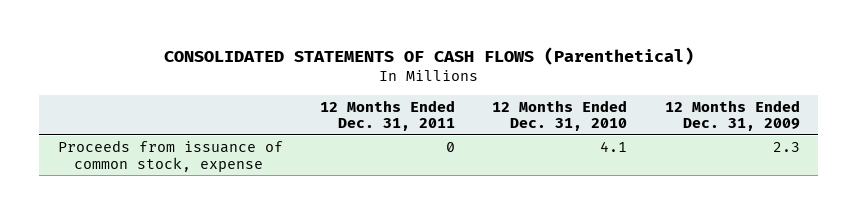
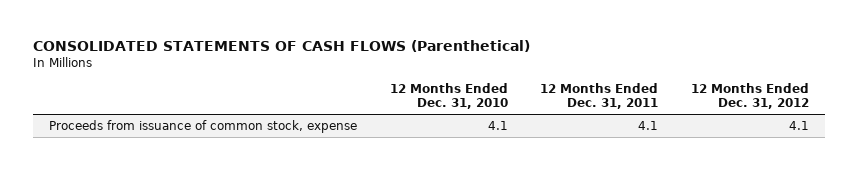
- | 12 Months Ended Dec. 31, 2011 | 12 Months Ended Dec. 31, 2010 | 12 Months Ended Dec. 31, 2009
+ | 12 Months Ended Dec. 31, 2010 | 12 Months Ended Dec. 31, 2011 | 12 Months Ended Dec. 31, 2012
- Proceeds from issuance of common stock, expense | 0 | 4.1 | 2.3
+ Proceeds from issuance of common stock, expense | 4.1 | 4.1 | 4.1

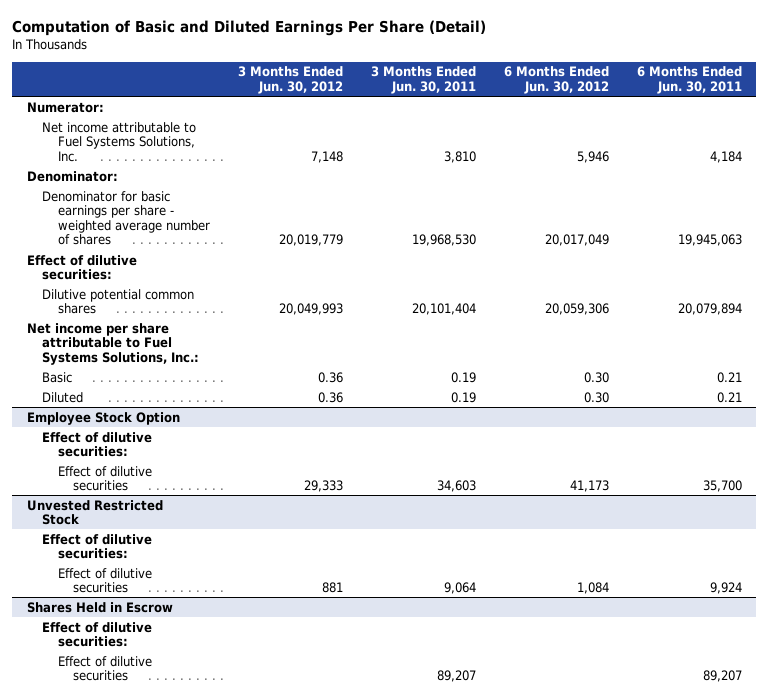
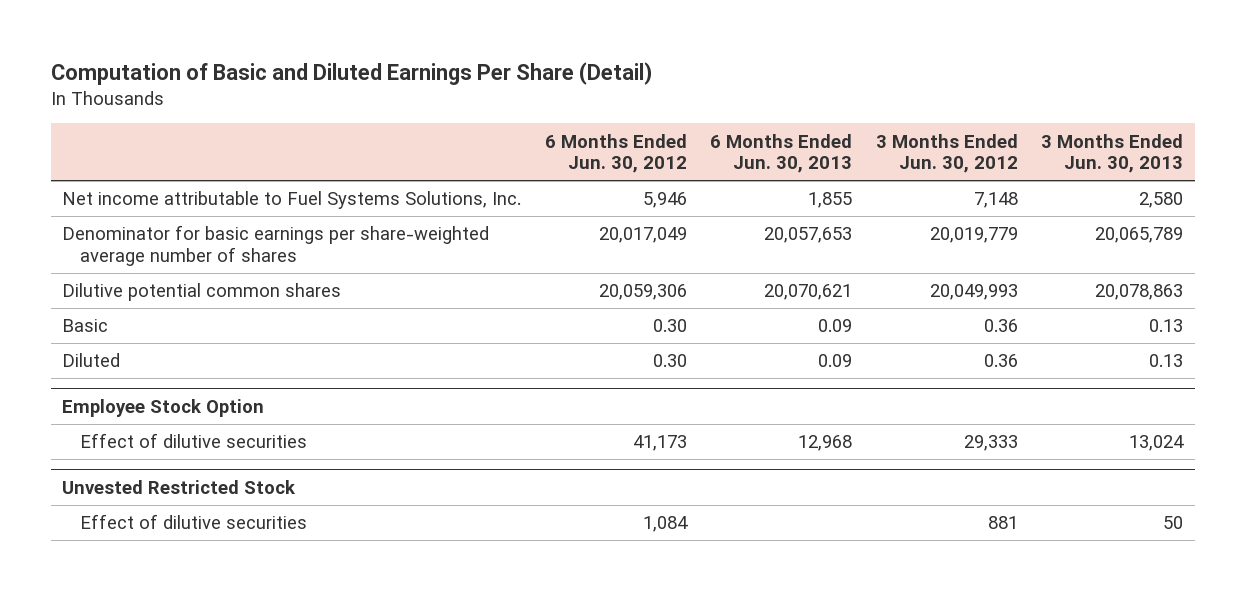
- | 3 Months Ended Jun. 30, 2012 | 3 Months Ended Jun. 30, 2011 | 6 Months Ended Jun. 30, 2012 | 6 Months Ended Jun. 30, 2011
+ | 6 Months Ended Jun. 30, 2012 | 6 Months Ended Jun. 30, 2013 | 3 Months Ended Jun. 30, 2012 | 3 Months Ended Jun. 30, 2013
- Numerator:
- Denominator:
- Denominator for basic earnings per share - weighted average number of shares | 20,019,779 | 19,968,530 | 20,017,049 | 19,945,063
- Effect of dilutive securities:
+ Denominator for basic earnings per share-weighted average number of shares | 20,017,049 | 20,057,653 | 20,019,779 | 20,065,789
- Net income per share attributable to Fuel Systems Solutions, Inc.:
@ Employee Stock Option
- Effect of dilutive securities:
@ Unvested Restricted Stock
- Effect of dilutive securities:
- Shares Held in Escrow
- Effect of dilutive securities:
- Effect of dilutive securities | | 89,207 | | 89,207

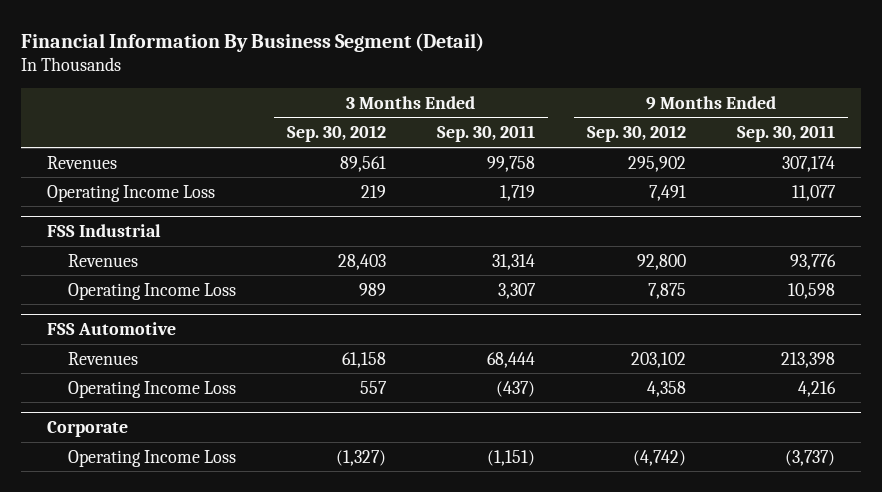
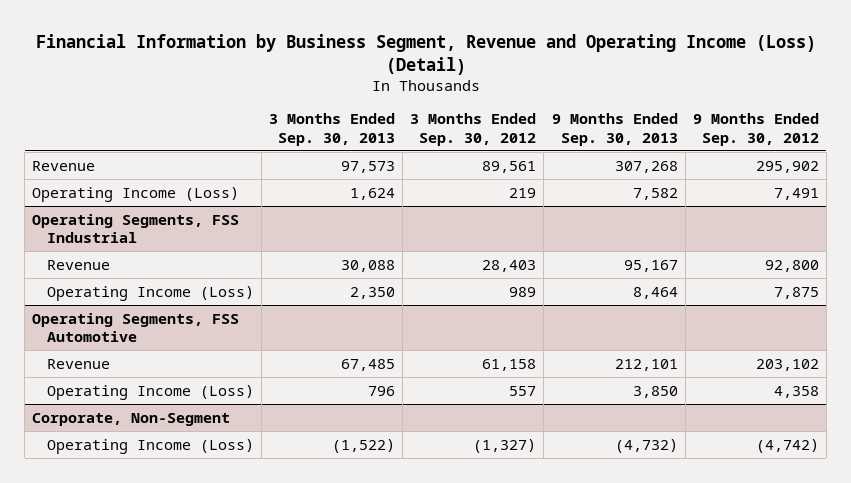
- Financial Information By Business Segment (Detail)
+ Financial Information by Business Segment, Revenue and Operating Income (Loss) (Detail)
- | 3 Months Ended Sep. 30, 2012 | 3 Months Ended Sep. 30, 2011 | 9 Months Ended Sep. 30, 2012 | 9 Months Ended Sep. 30, 2011
+ | 3 Months Ended Sep. 30, 2013 | 3 Months Ended Sep. 30, 2012 | 9 Months Ended Sep. 30, 2013 | 9 Months Ended Sep. 30, 2012
- Revenues | 89,561 | 99,758 | 295,902 | 307,174
- Operating Income Loss | 219 | 1,719 | 7,491 | 11,077
- FSS Industrial
- Revenues | 28,403 | 31,314 | 92,800 | 93,776
- Operating Income Loss | 989 | 3,307 | 7,875 | 10,598
- FSS Automotive
- Revenues | 61,158 | 68,444 | 203,102 | 213,398
- Operating Income Loss | 557 | (437) | 4,358 | 4,216
- Corporate
- Operating Income Loss | (1,327) | (1,151) | (4,742) | (3,737)
+ Revenue | 97,573 | 89,561 | 307,268 | 295,902
+ Operating Income (Loss) | 1,624 | 219 | 7,582 | 7,491
+ Operating Segments, FSS Industrial
+ Revenue | 30,088 | 28,403 | 95,167 | 92,800
+ Operating Income (Loss) | 2,350 | 989 | 8,464 | 7,875
+ Operating Segments, FSS Automotive
+ Revenue | 67,485 | 61,158 | 212,101 | 203,102
+ Operating Income (Loss) | 796 | 557 | 3,850 | 4,358
+ Corporate, Non-Segment
+ Operating Income (Loss) | (1,522) | (1,327) | (4,732) | (4,742)

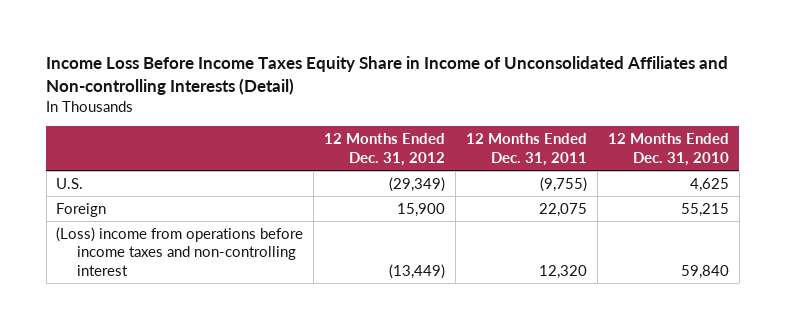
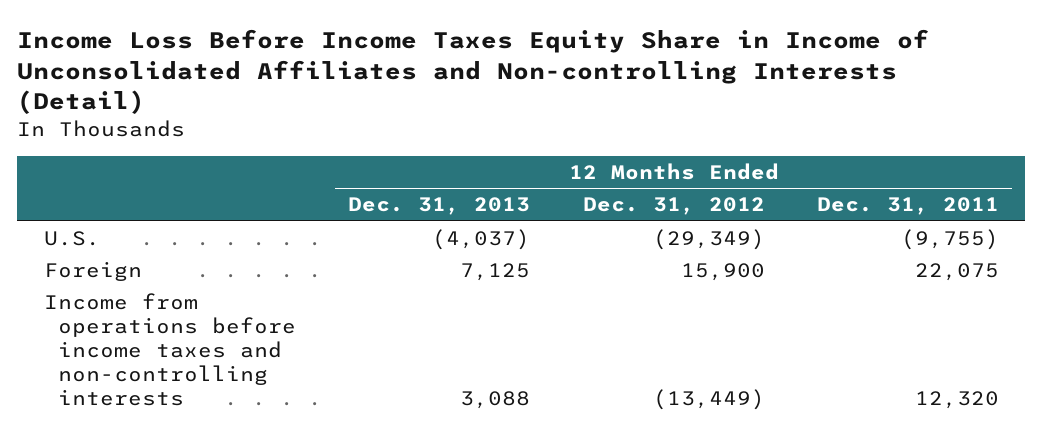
- | 12 Months Ended Dec. 31, 2012 | 12 Months Ended Dec. 31, 2011 | 12 Months Ended Dec. 31, 2010
+ | 12 Months Ended Dec. 31, 2013 | 12 Months Ended Dec. 31, 2012 | 12 Months Ended Dec. 31, 2011
- (Loss) income from operations before income taxes and non-controlling interest | (13,449) | 12,320 | 59,840
+ Income from operations before income taxes and non-controlling interests | 3,088 | (13,449) | 12,320

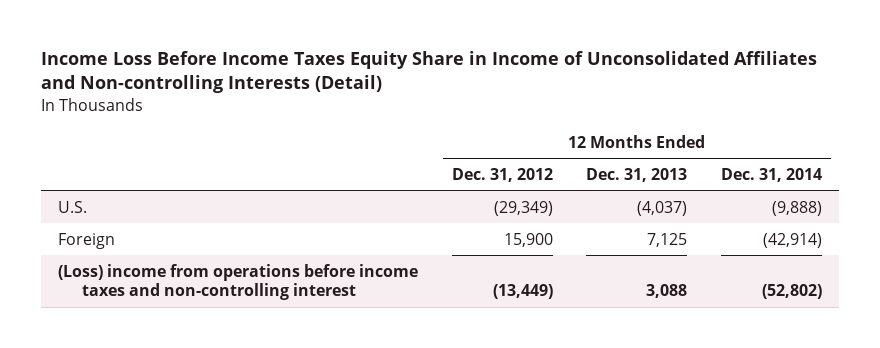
- | 12 Months Ended Dec. 31, 2013 | 12 Months Ended Dec. 31, 2012 | 12 Months Ended Dec. 31, 2011
+ | 12 Months Ended Dec. 31, 2012 | 12 Months Ended Dec. 31, 2013 | 12 Months Ended Dec. 31, 2014
- Income from operations before income taxes and non-controlling interests | 3,088 | (13,449) | 12,320
+ (Loss) income from operations before income taxes and non-controlling interest | (13,449) | 3,088 | (52,802)

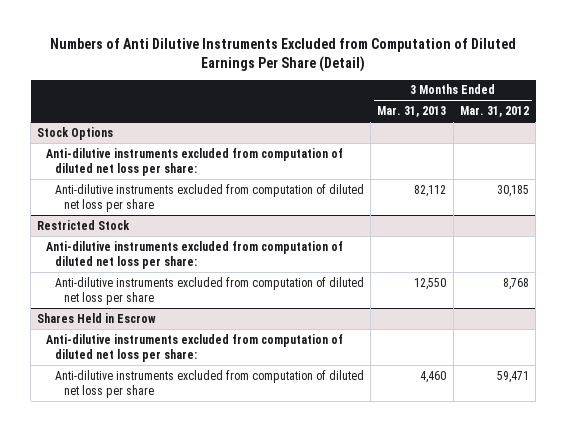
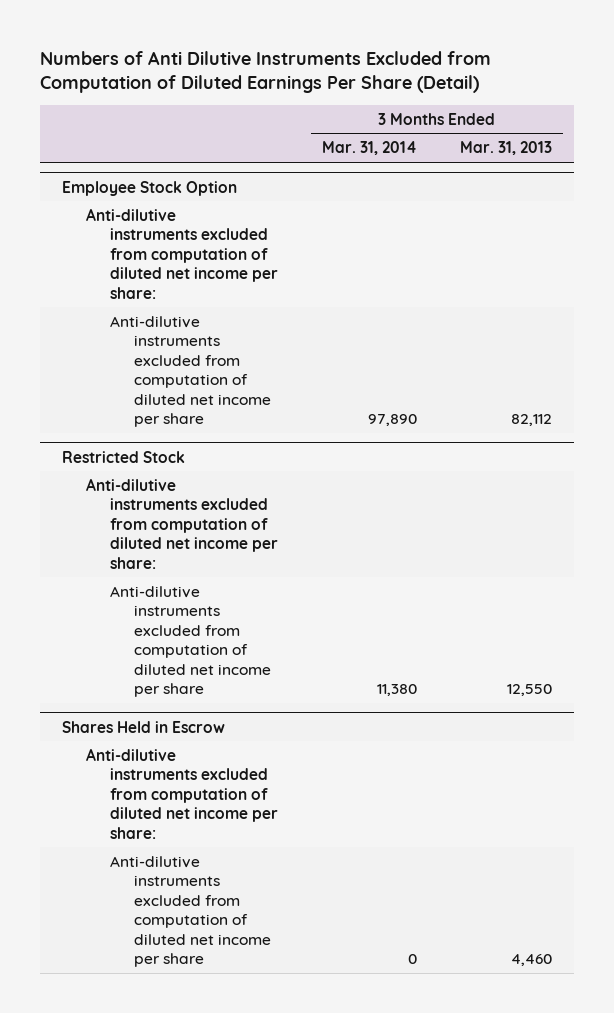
- | 3 Months Ended Mar. 31, 2013 | 3 Months Ended Mar. 31, 2012
+ | 3 Months Ended Mar. 31, 2014 | 3 Months Ended Mar. 31, 2013
- Stock Options
- Anti-dilutive instruments excluded from computation of diluted net loss per share:
- Anti-dilutive instruments excluded from computation of diluted net loss per share | 82,112 | 30,185
+ Employee Stock Option
+ Anti-dilutive instruments excluded from computation of diluted net income per share:
+ Anti-dilutive instruments excluded from computation of diluted net income per share | 97,890 | 82,112
@ Restricted Stock
- Anti-dilutive instruments excluded from computation of diluted net loss per share:
- Anti-dilutive instruments excluded from computation of diluted net loss per share | 12,550 | 8,768
+ Anti-dilutive instruments excluded from computation of diluted net income per share:
+ Anti-dilutive instruments excluded from computation of diluted net income per share | 11,380 | 12,550
@ Shares Held in Escrow
- Anti-dilutive instruments excluded from computation of diluted net loss per share:
- Anti-dilutive instruments excluded from computation of diluted net loss per share | 4,460 | 59,471
+ Anti-dilutive instruments excluded from computation of diluted net income per share:
+ Anti-dilutive instruments excluded from computation of diluted net income per share | 0 | 4,460

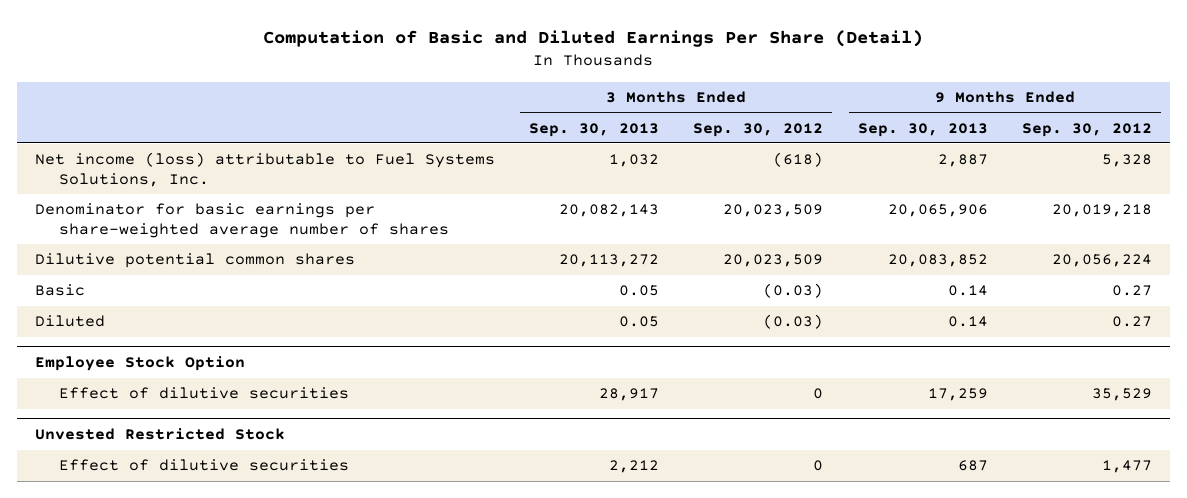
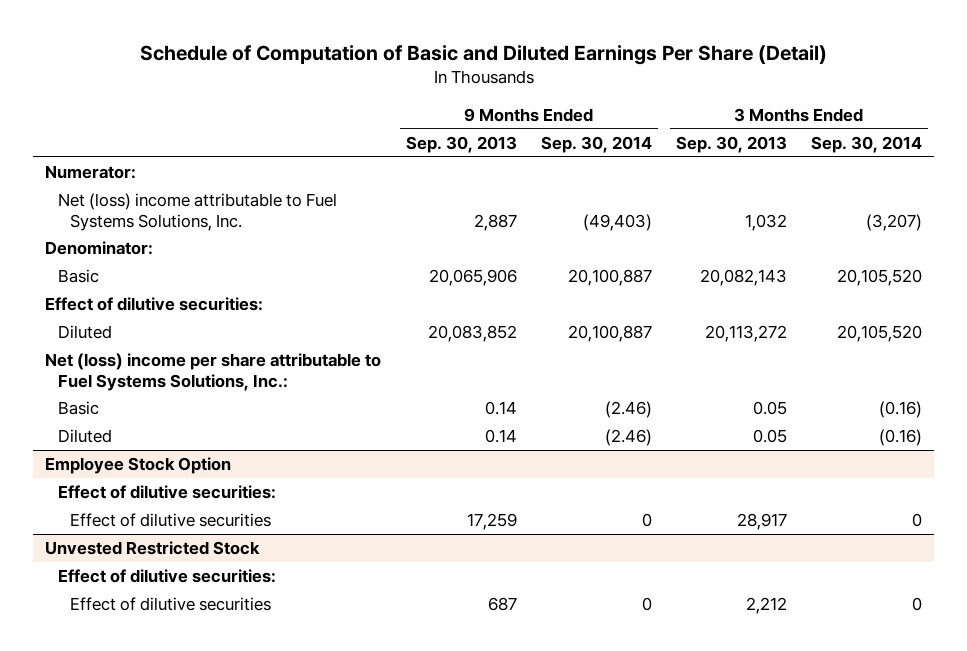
- Computation of Basic and Diluted Earnings Per Share (Detail)
+ Schedule of Computation of Basic and Diluted Earnings Per Share (Detail)
- | 3 Months Ended Sep. 30, 2013 | 3 Months Ended Sep. 30, 2012 | 9 Months Ended Sep. 30, 2013 | 9 Months Ended Sep. 30, 2012
+ | 9 Months Ended Sep. 30, 2013 | 9 Months Ended Sep. 30, 2014 | 3 Months Ended Sep. 30, 2013 | 3 Months Ended Sep. 30, 2014
- Net income (loss) attributable to Fuel Systems Solutions, Inc. | 1,032 | (618) | 2,887 | 5,328
- Denominator for basic earnings per share-weighted average number of shares | 20,082,143 | 20,023,509 | 20,065,906 | 20,019,218
- Dilutive potential common shares | 20,113,272 | 20,023,509 | 20,083,852 | 20,056,224
+ Numerator:
+ Net (loss) income attributable to Fuel Systems Solutions, Inc. | 2,887 | (49,403) | 1,032 | (3,207)
+ Denominator:
+ Basic | 20,065,906 | 20,100,887 | 20,082,143 | 20,105,520
+ Effect of dilutive securities:
+ Diluted | 20,083,852 | 20,100,887 | 20,113,272 | 20,105,520
+ Net (loss) income per share attributable to Fuel Systems Solutions, Inc.:
@ Employee Stock Option
+ Effect of dilutive securities:
@ Unvested Restricted Stock
+ Effect of dilutive securities:

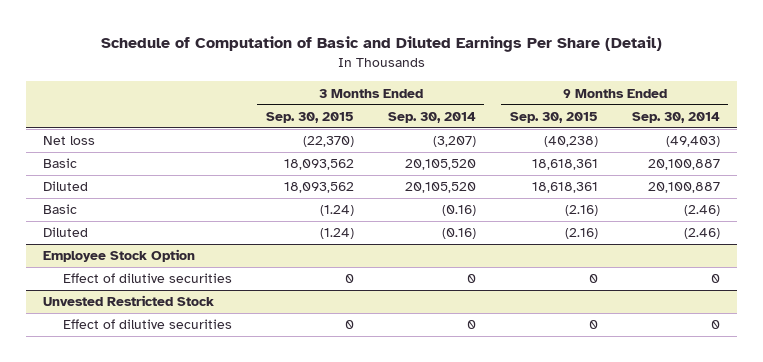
- | 9 Months Ended Sep. 30, 2013 | 9 Months Ended Sep. 30, 2014 | 3 Months Ended Sep. 30, 2013 | 3 Months Ended Sep. 30, 2014
+ | 3 Months Ended Sep. 30, 2015 | 3 Months Ended Sep. 30, 2014 | 9 Months Ended Sep. 30, 2015 | 9 Months Ended Sep. 30, 2014
- Numerator:
- Net (loss) income attributable to Fuel Systems Solutions, Inc. | 2,887 | (49,403) | 1,032 | (3,207)
- Denominator:
+ Net loss | (22,370) | (3,207) | (40,238) | (49,403)
- Effect of dilutive securities:
- Net (loss) income per share attributable to Fuel Systems Solutions, Inc.:
@ Employee Stock Option
- Effect of dilutive securities:
@ Unvested Restricted Stock
- Effect of dilutive securities:

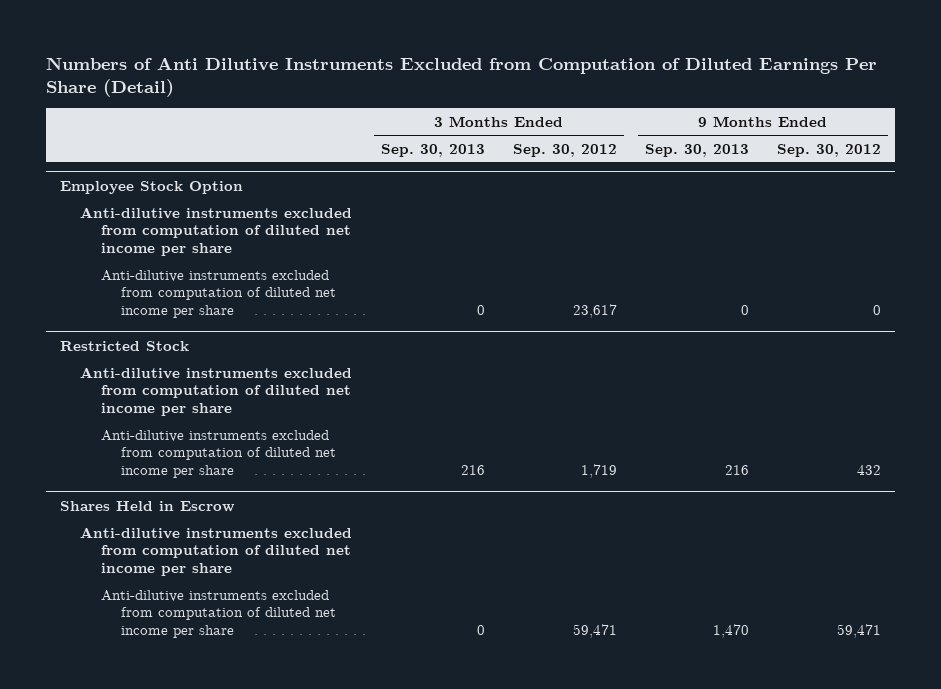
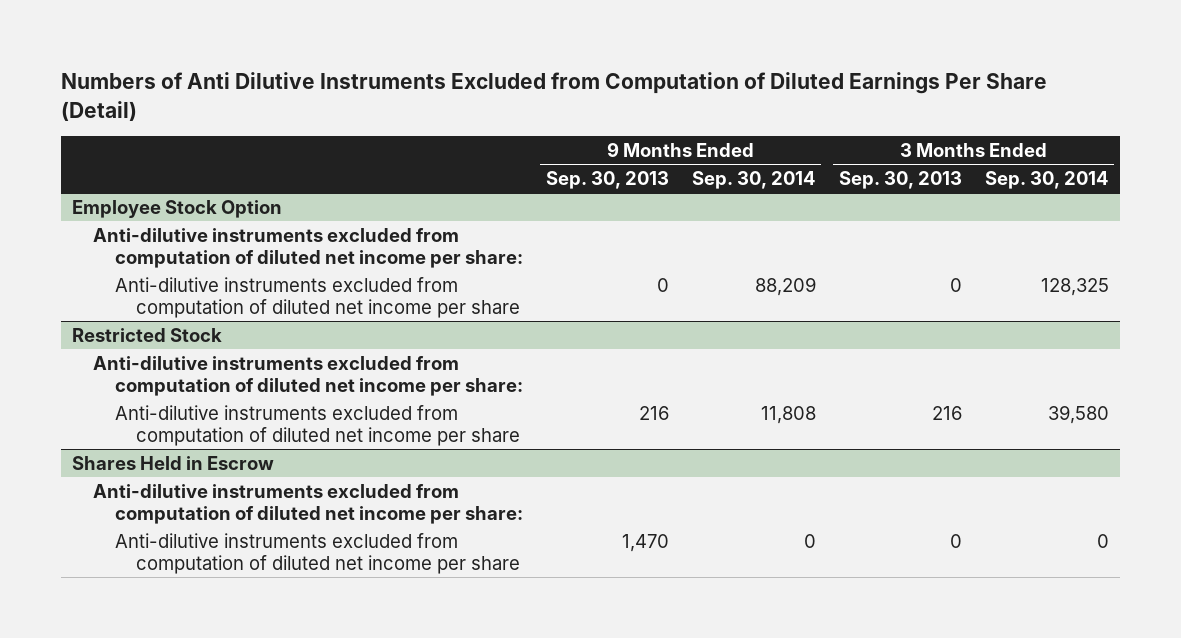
- | 3 Months Ended Sep. 30, 2013 | 3 Months Ended Sep. 30, 2012 | 9 Months Ended Sep. 30, 2013 | 9 Months Ended Sep. 30, 2012
+ | 9 Months Ended Sep. 30, 2013 | 9 Months Ended Sep. 30, 2014 | 3 Months Ended Sep. 30, 2013 | 3 Months Ended Sep. 30, 2014
@ Employee Stock Option
- Anti-dilutive instruments excluded from computation of diluted net income per share
+ Anti-dilutive instruments excluded from computation of diluted net income per share:
@ Restricted Stock
- Anti-dilutive instruments excluded from computation of diluted net income per share
+ Anti-dilutive instruments excluded from computation of diluted net income per share:
@ Shares Held in Escrow
- Anti-dilutive instruments excluded from computation of diluted net income per share
+ Anti-dilutive instruments excluded from computation of diluted net income per share:

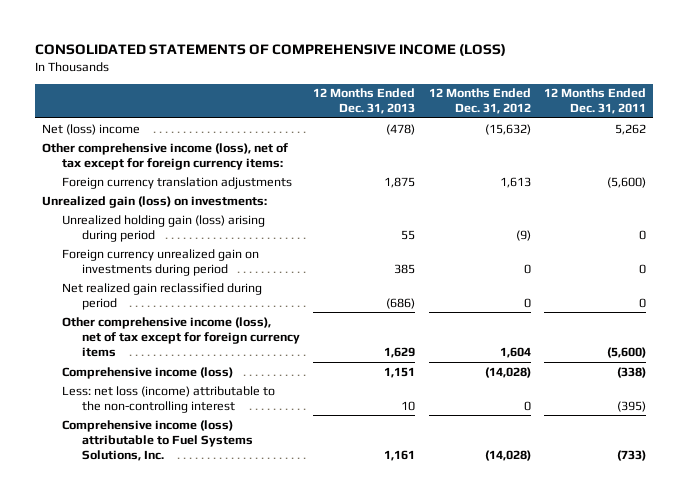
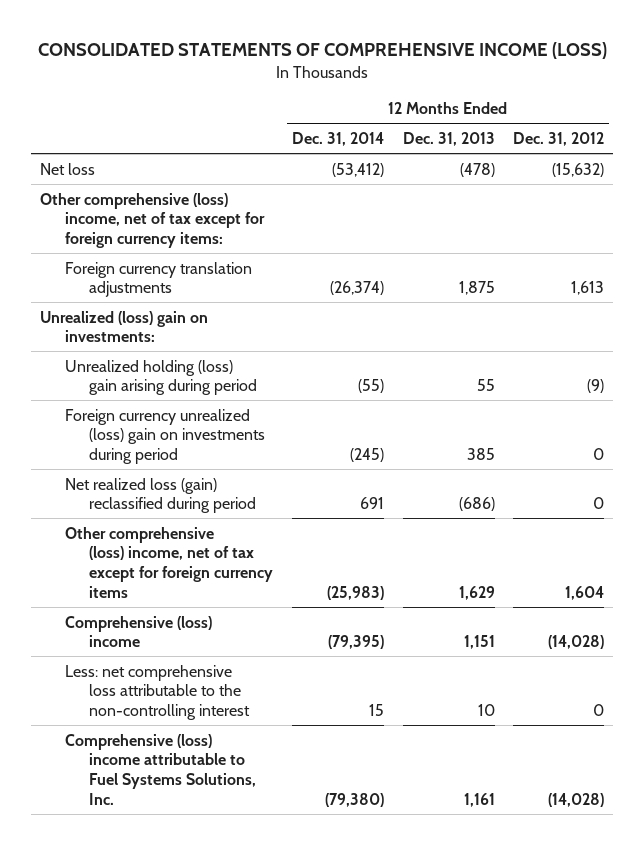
- | 12 Months Ended Dec. 31, 2013 | 12 Months Ended Dec. 31, 2012 | 12 Months Ended Dec. 31, 2011
+ | 12 Months Ended Dec. 31, 2014 | 12 Months Ended Dec. 31, 2013 | 12 Months Ended Dec. 31, 2012
- Net (loss) income | (478) | (15,632) | 5,262
- Other comprehensive income (loss), net of tax except for foreign currency items:
+ Net loss | (53,412) | (478) | (15,632)
+ Other comprehensive (loss) income, net of tax except for foreign currency items:
- Unrealized gain (loss) on investments:
- Unrealized holding gain (loss) arising during period | 55 | (9) | 0
- Foreign currency unrealized gain on investments during period | 385 | 0 | 0
- Net realized gain reclassified during period | (686) | 0 | 0
- Other comprehensive income (loss), net of tax except for foreign currency items | 1,629 | 1,604 | (5,600)
- Comprehensive income (loss) | 1,151 | (14,028) | (338)
- Less: net loss (income) attributable to the non-controlling interest | 10 | 0 | (395)
- Comprehensive income (loss) attributable to Fuel Systems Solutions, Inc. | 1,161 | (14,028) | (733)
+ Unrealized (loss) gain on investments:
+ Unrealized holding (loss) gain arising during period | (55) | 55 | (9)
+ Foreign currency unrealized (loss) gain on investments during period | (245) | 385 | 0
+ Net realized loss (gain) reclassified during period | 691 | (686) | 0
+ Other comprehensive (loss) income, net of tax except for foreign currency items | (25,983) | 1,629 | 1,604
+ Comprehensive (loss) income | (79,395) | 1,151 | (14,028)
+ Less: net comprehensive loss attributable to the non-controlling interest | 15 | 10 | 0
+ Comprehensive (loss) income attributable to Fuel Systems Solutions, Inc. | (79,380) | 1,161 | (14,028)

